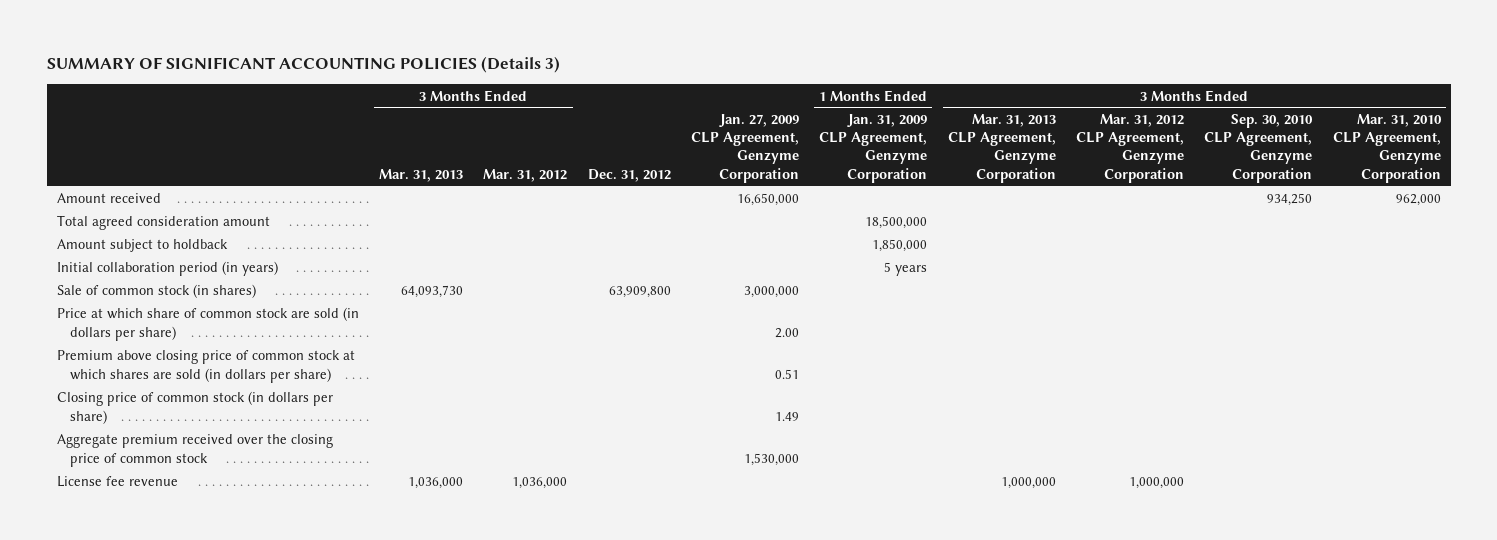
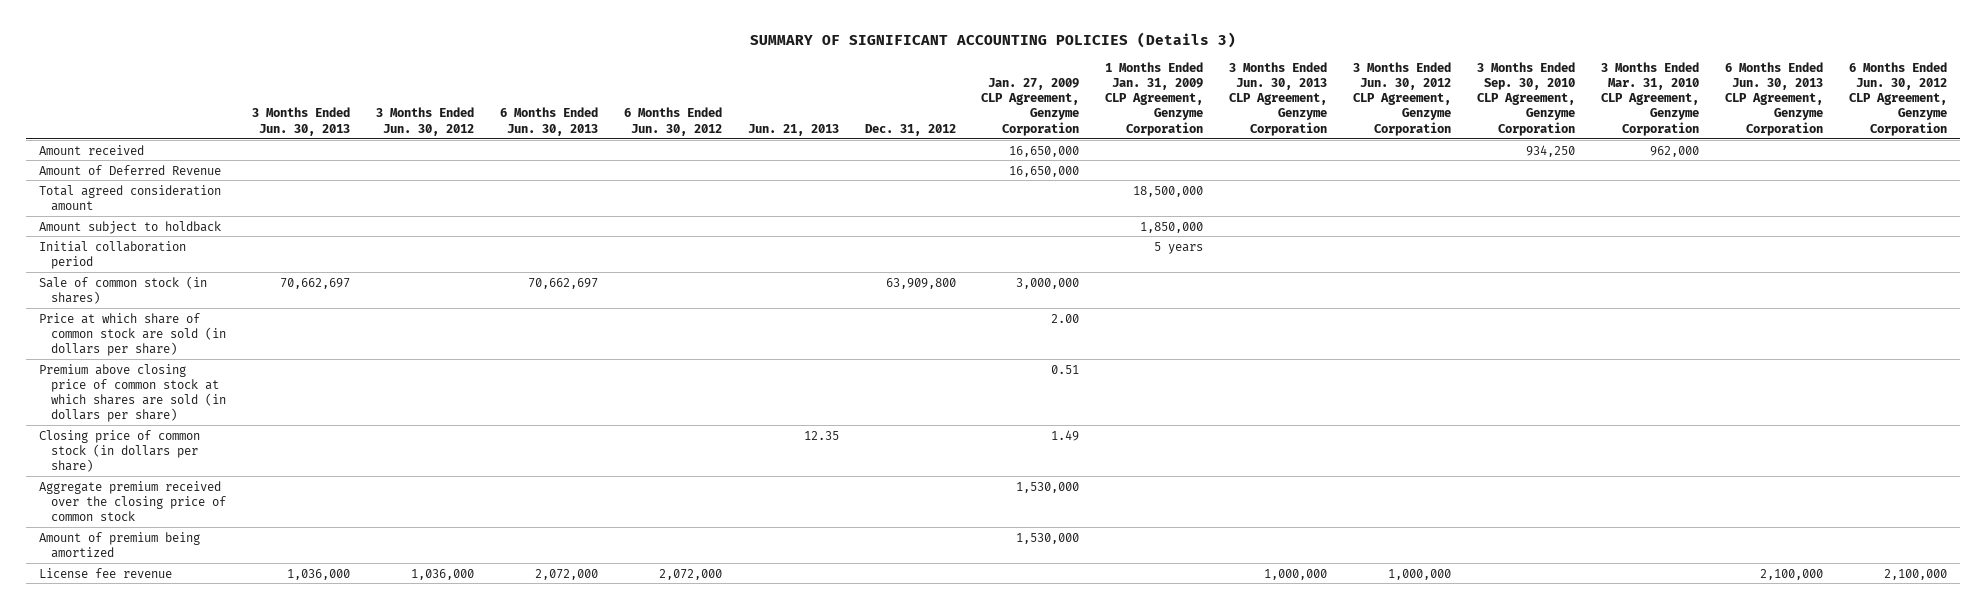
- | 3 Months Ended Mar. 31, 2013 | 3 Months Ended Mar. 31, 2012 | Dec. 31, 2012 | Jan. 27, 2009 CLP Agreement, Genzyme Corporation | 1 Months Ended Jan. 31, 2009 CLP Agreement, Genzyme Corporation | 3 Months Ended Mar. 31, 2013 CLP Agreement, Genzyme Corporation | 3 Months Ended Mar. 31, 2012 CLP Agreement, Genzyme Corporation | 3 Months Ended Sep. 30, 2010 CLP Agreement, Genzyme Corporation | 3 Months Ended Mar. 31, 2010 CLP Agreement, Genzyme Corporation
+ | 3 Months Ended Jun. 30, 2013 | 3 Months Ended Jun. 30, 2012 | 6 Months Ended Jun. 30, 2013 | 6 Months Ended Jun. 30, 2012 | Jun. 21, 2013 | Dec. 31, 2012 | Jan. 27, 2009 CLP Agreement, Genzyme Corporation | 1 Months Ended Jan. 31, 2009 CLP Agreement, Genzyme Corporation | 3 Months Ended Jun. 30, 2013 CLP Agreement, Genzyme Corporation | 3 Months Ended Jun. 30, 2012 CLP Agreement, Genzyme Corporation | 3 Months Ended Sep. 30, 2010 CLP Agreement, Genzyme Corporation | 3 Months Ended Mar. 31, 2010 CLP Agreement, Genzyme Corporation | 6 Months Ended Jun. 30, 2013 CLP Agreement, Genzyme Corporation | 6 Months Ended Jun. 30, 2012 CLP Agreement, Genzyme Corporation
+ Amount of Deferred Revenue | | | | | | | 16,650,000 | | | | | | |
- Initial collaboration period (in years) | | | | | 5 years | | | |
+ Initial collaboration period | | | | | | | | 5 years | | | | | |
+ Amount of premium being amortized | | | | | | | 1,530,000 | | | | | | |

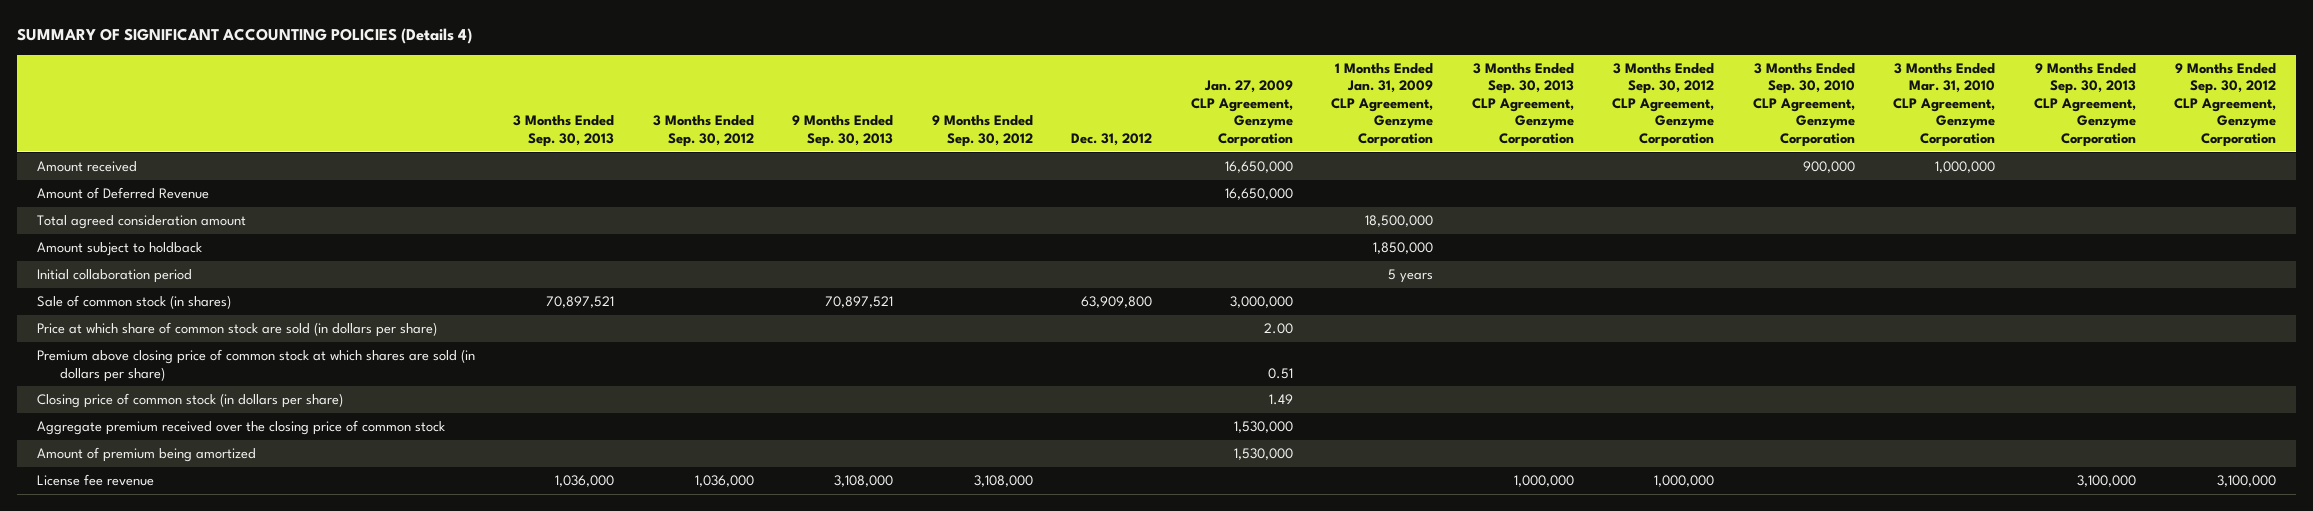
- SUMMARY OF SIGNIFICANT ACCOUNTING POLICIES (Details 3)
+ SUMMARY OF SIGNIFICANT ACCOUNTING POLICIES (Details 4)
- | 3 Months Ended Jun. 30, 2013 | 3 Months Ended Jun. 30, 2012 | 6 Months Ended Jun. 30, 2013 | 6 Months Ended Jun. 30, 2012 | Jun. 21, 2013 | Dec. 31, 2012 | Jan. 27, 2009 CLP Agreement, Genzyme Corporation | 1 Months Ended Jan. 31, 2009 CLP Agreement, Genzyme Corporation | 3 Months Ended Jun. 30, 2013 CLP Agreement, Genzyme Corporation | 3 Months Ended Jun. 30, 2012 CLP Agreement, Genzyme Corporation | 3 Months Ended Sep. 30, 2010 CLP Agreement, Genzyme Corporation | 3 Months Ended Mar. 31, 2010 CLP Agreement, Genzyme Corporation | 6 Months Ended Jun. 30, 2013 CLP Agreement, Genzyme Corporation | 6 Months Ended Jun. 30, 2012 CLP Agreement, Genzyme Corporation
+ | 3 Months Ended Sep. 30, 2013 | 3 Months Ended Sep. 30, 2012 | 9 Months Ended Sep. 30, 2013 | 9 Months Ended Sep. 30, 2012 | Dec. 31, 2012 | Jan. 27, 2009 CLP Agreement, Genzyme Corporation | 1 Months Ended Jan. 31, 2009 CLP Agreement, Genzyme Corporation | 3 Months Ended Sep. 30, 2013 CLP Agreement, Genzyme Corporation | 3 Months Ended Sep. 30, 2012 CLP Agreement, Genzyme Corporation | 3 Months Ended Sep. 30, 2010 CLP Agreement, Genzyme Corporation | 3 Months Ended Mar. 31, 2010 CLP Agreement, Genzyme Corporation | 9 Months Ended Sep. 30, 2013 CLP Agreement, Genzyme Corporation | 9 Months Ended Sep. 30, 2012 CLP Agreement, Genzyme Corporation
- Amount received | | | | | | | 16,650,000 | | | | 934,250 | 962,000 | |
+ Amount received | | | | | | 16,650,000 | | | | 900,000 | 1,000,000 | |

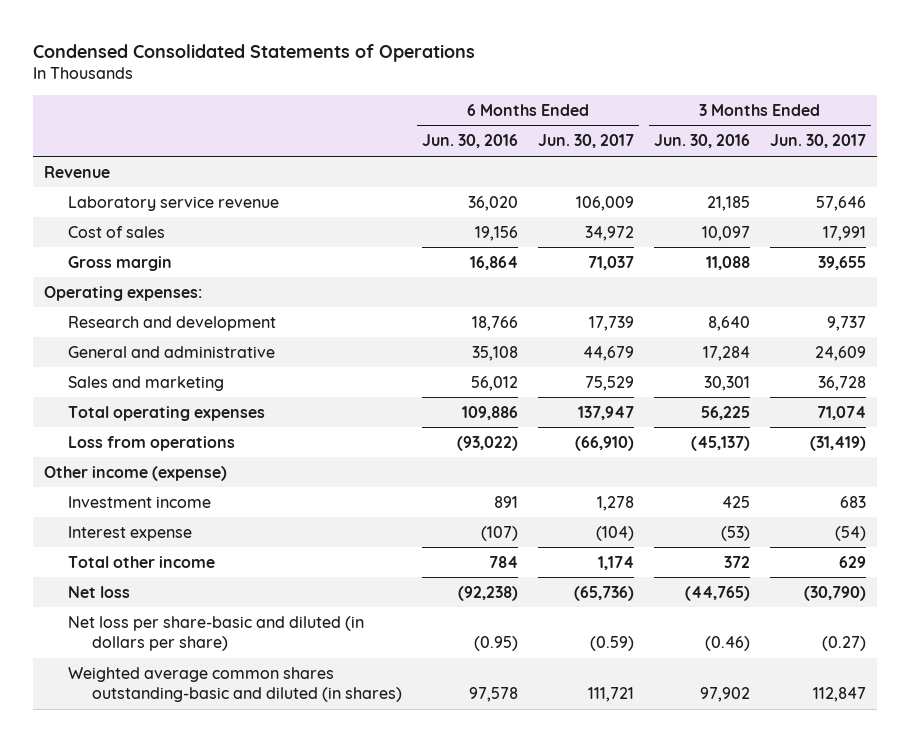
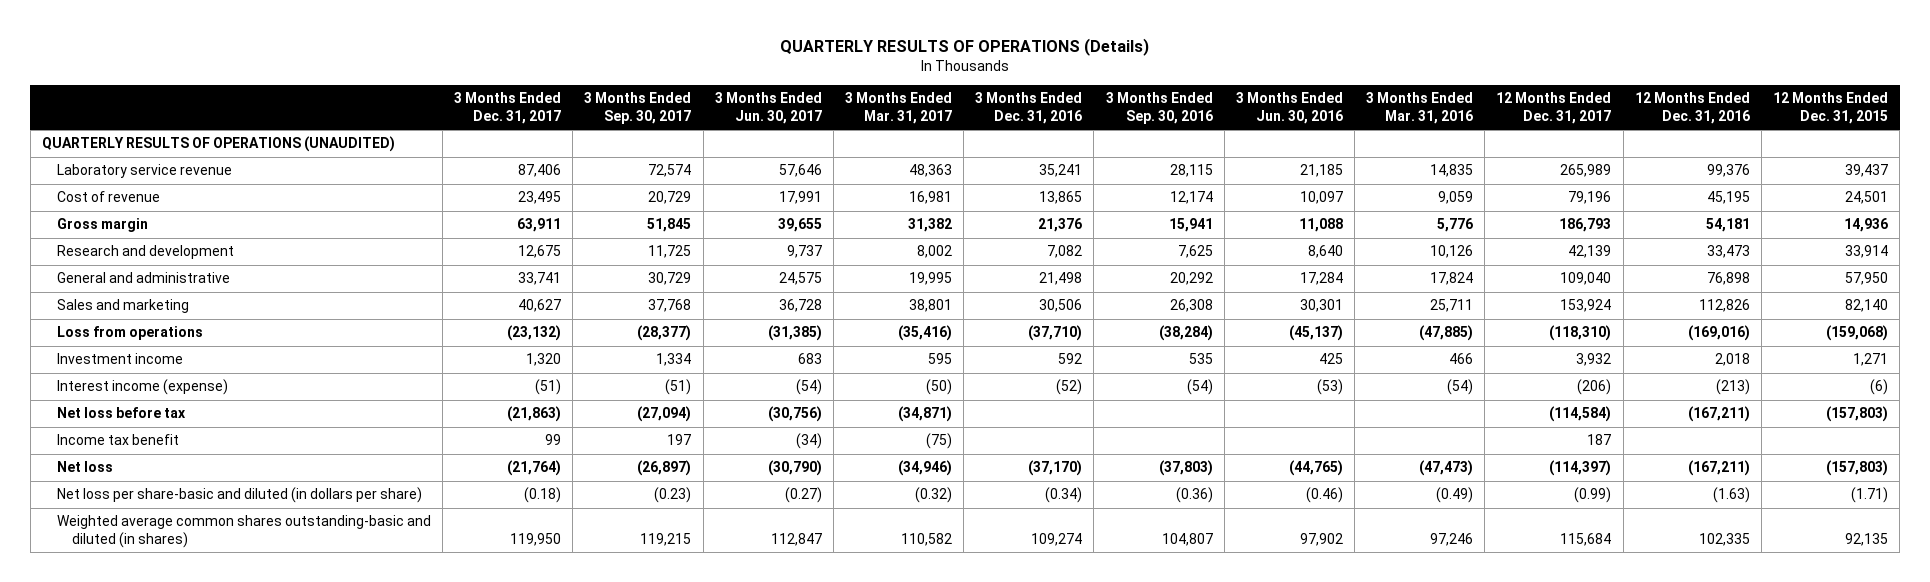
- Condensed Consolidated Statements of Operations
+ QUARTERLY RESULTS OF OPERATIONS (Details)
- | 6 Months Ended Jun. 30, 2016 | 6 Months Ended Jun. 30, 2017 | 3 Months Ended Jun. 30, 2016 | 3 Months Ended Jun. 30, 2017
+ | 3 Months Ended Dec. 31, 2017 | 3 Months Ended Sep. 30, 2017 | 3 Months Ended Jun. 30, 2017 | 3 Months Ended Mar. 31, 2017 | 3 Months Ended Dec. 31, 2016 | 3 Months Ended Sep. 30, 2016 | 3 Months Ended Jun. 30, 2016 | 3 Months Ended Mar. 31, 2016 | 12 Months Ended Dec. 31, 2017 | 12 Months Ended Dec. 31, 2016 | 12 Months Ended Dec. 31, 2015
- Revenue
+ QUARTERLY RESULTS OF OPERATIONS (UNAUDITED)
- Cost of sales | 19,156 | 34,972 | 10,097 | 17,991
+ Cost of revenue | 23,495 | 20,729 | 17,991 | 16,981 | 13,865 | 12,174 | 10,097 | 9,059 | 79,196 | 45,195 | 24,501
- Operating expenses:
- General and administrative | 35,108 | 44,679 | 17,284 | 24,609
+ General and administrative | 33,741 | 30,729 | 24,575 | 19,995 | 21,498 | 20,292 | 17,284 | 17,824 | 109,040 | 76,898 | 57,950
- Total operating expenses | 109,886 | 137,947 | 56,225 | 71,074
- Loss from operations | (93,022) | (66,910) | (45,137) | (31,419)
- Other income (expense)
+ Loss from operations | (23,132) | (28,377) | (31,385) | (35,416) | (37,710) | (38,284) | (45,137) | (47,885) | (118,310) | (169,016) | (159,068)
- Interest expense | (107) | (104) | (53) | (54)
- Total other income | 784 | 1,174 | 372 | 629
+ Interest income (expense) | (51) | (51) | (54) | (50) | (52) | (54) | (53) | (54) | (206) | (213) | (6)
+ Net loss before tax | (21,863) | (27,094) | (30,756) | (34,871) | | | | | (114,584) | (167,211) | (157,803)
+ Income tax benefit | 99 | 197 | (34) | (75) | | | | | 187 | |

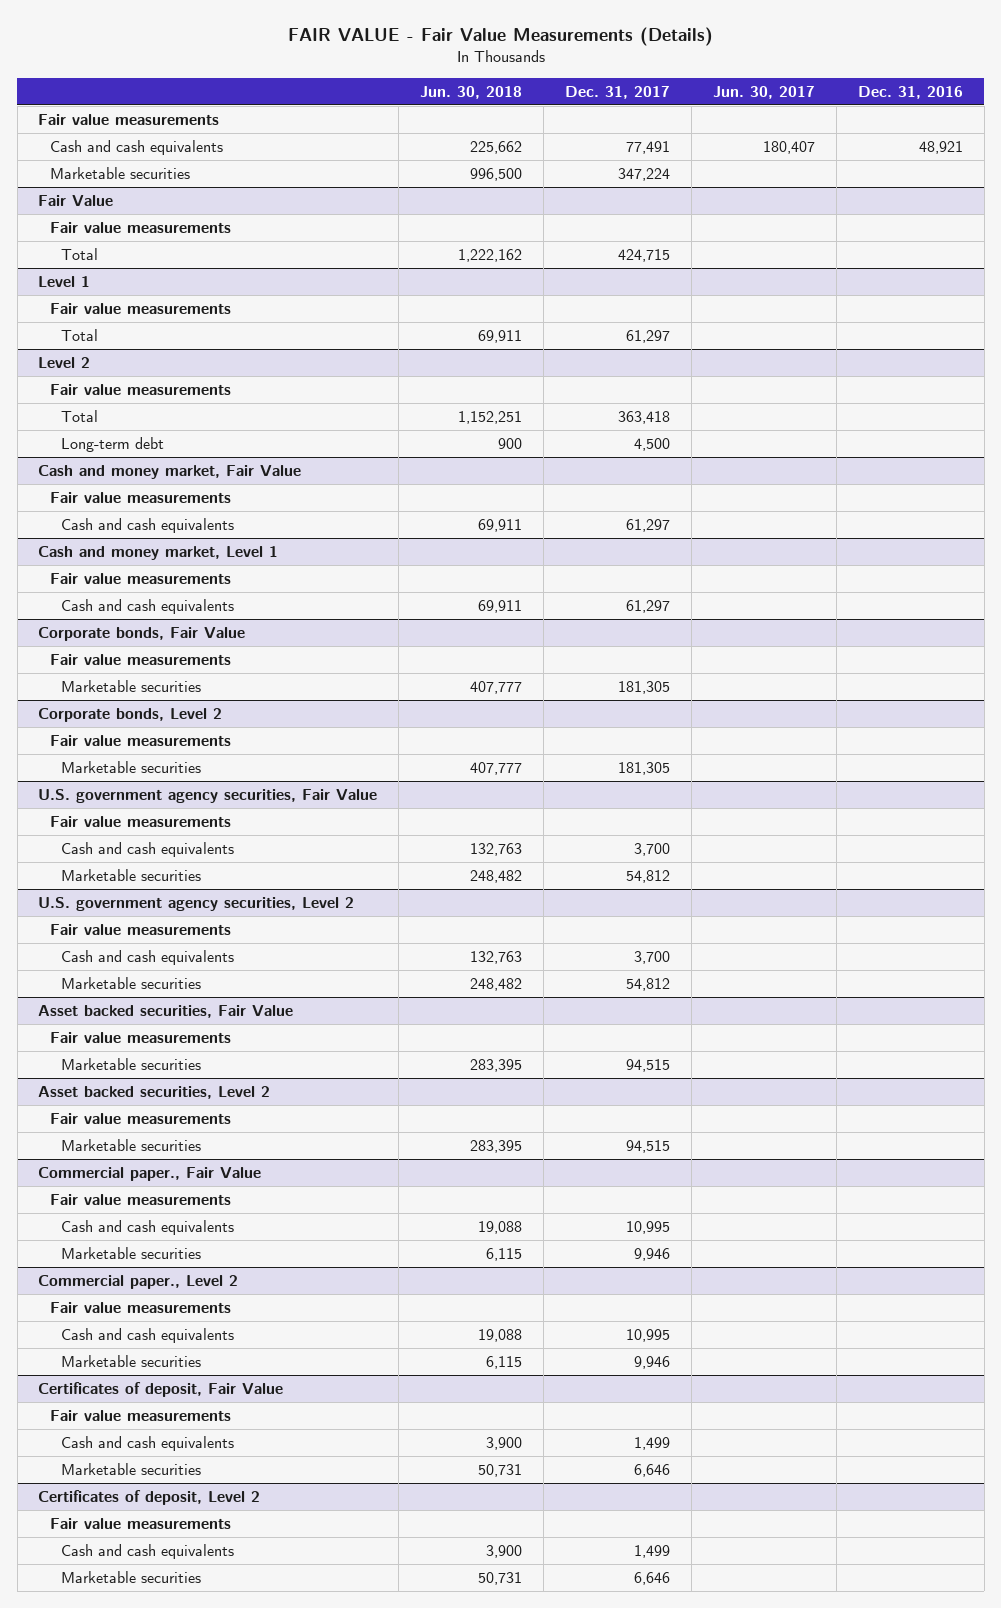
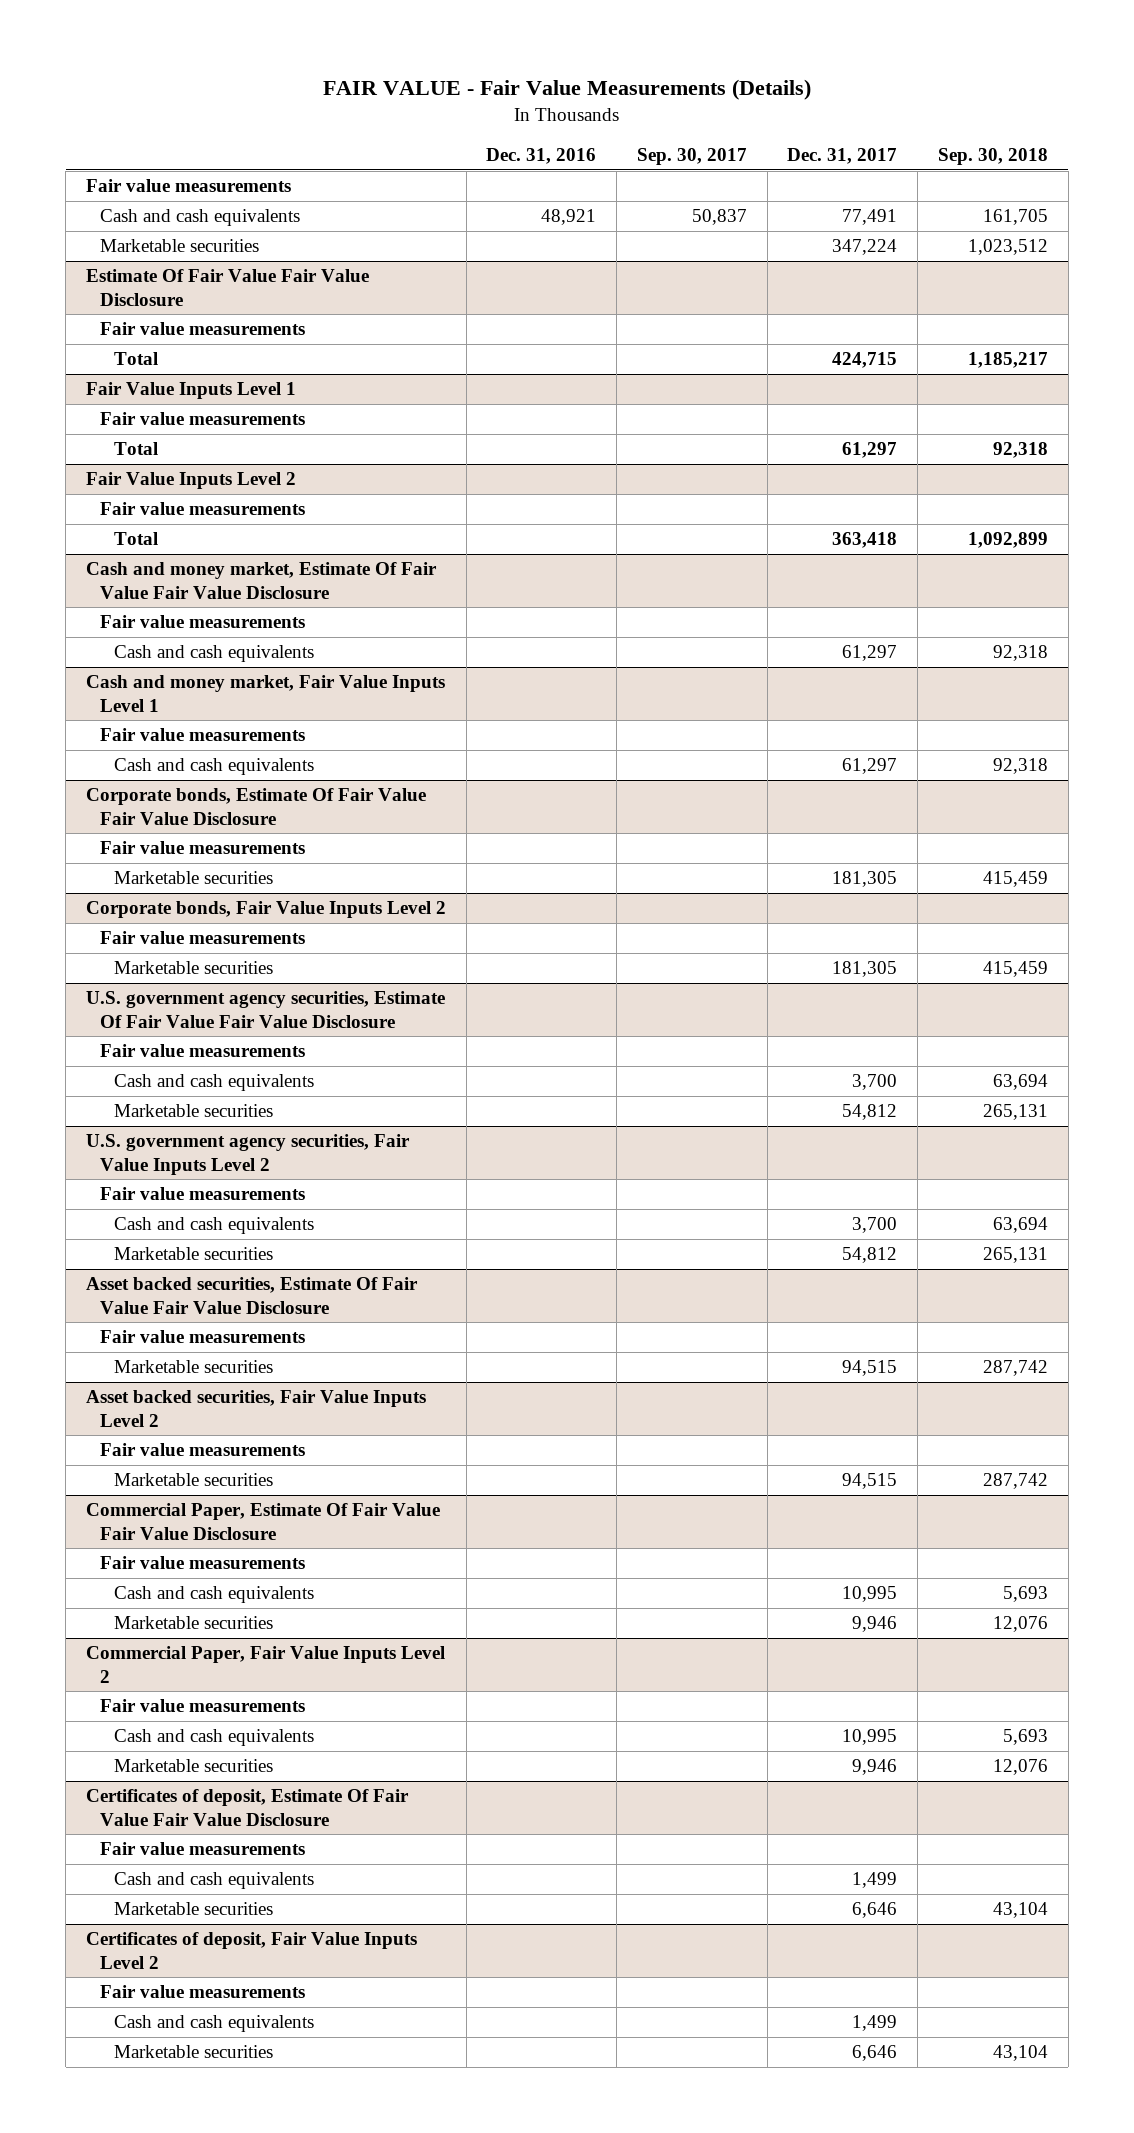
- | Jun. 30, 2018 | Dec. 31, 2017 | Jun. 30, 2017 | Dec. 31, 2016
+ | Dec. 31, 2016 | Sep. 30, 2017 | Dec. 31, 2017 | Sep. 30, 2018
- Fair Value
+ Estimate Of Fair Value Fair Value Disclosure
- Level 1
+ Fair Value Inputs Level 1
- Level 2
+ Fair Value Inputs Level 2
- Long-term debt | 900 | 4,500 | |
- Cash and money market, Fair Value
+ Cash and money market, Estimate Of Fair Value Fair Value Disclosure
- Cash and money market, Level 1
+ Cash and money market, Fair Value Inputs Level 1
- Corporate bonds, Fair Value
+ Corporate bonds, Estimate Of Fair Value Fair Value Disclosure
- Corporate bonds, Level 2
+ Corporate bonds, Fair Value Inputs Level 2
- U.S. government agency securities, Fair Value
+ U.S. government agency securities, Estimate Of Fair Value Fair Value Disclosure
- U.S. government agency securities, Level 2
+ U.S. government agency securities, Fair Value Inputs Level 2
- Asset backed securities, Fair Value
+ Asset backed securities, Estimate Of Fair Value Fair Value Disclosure
- Asset backed securities, Level 2
+ Asset backed securities, Fair Value Inputs Level 2
- Commercial paper., Fair Value
+ Commercial Paper, Estimate Of Fair Value Fair Value Disclosure
- Commercial paper., Level 2
+ Commercial Paper, Fair Value Inputs Level 2
- Certificates of deposit, Fair Value
+ Certificates of deposit, Estimate Of Fair Value Fair Value Disclosure
- Certificates of deposit, Level 2
+ Certificates of deposit, Fair Value Inputs Level 2

